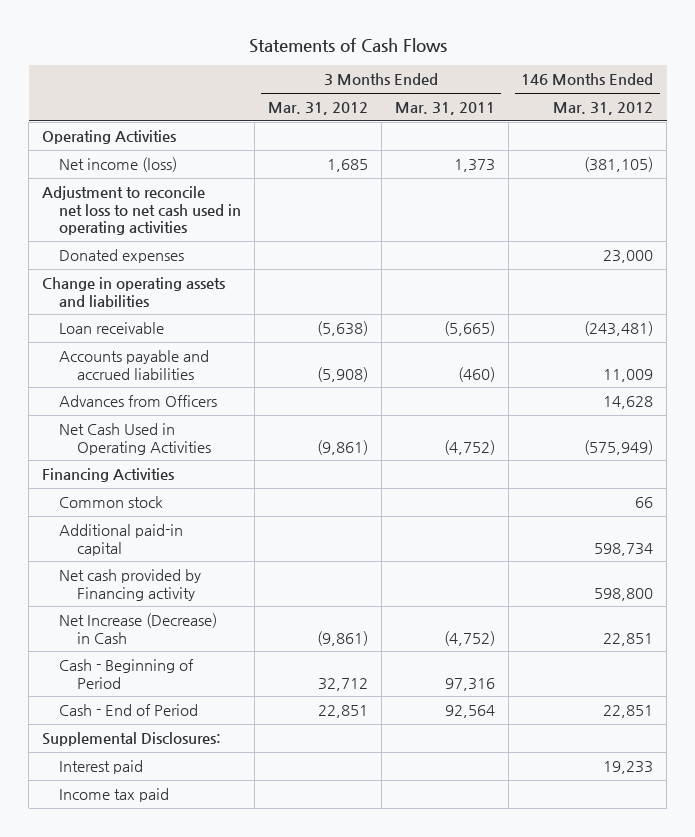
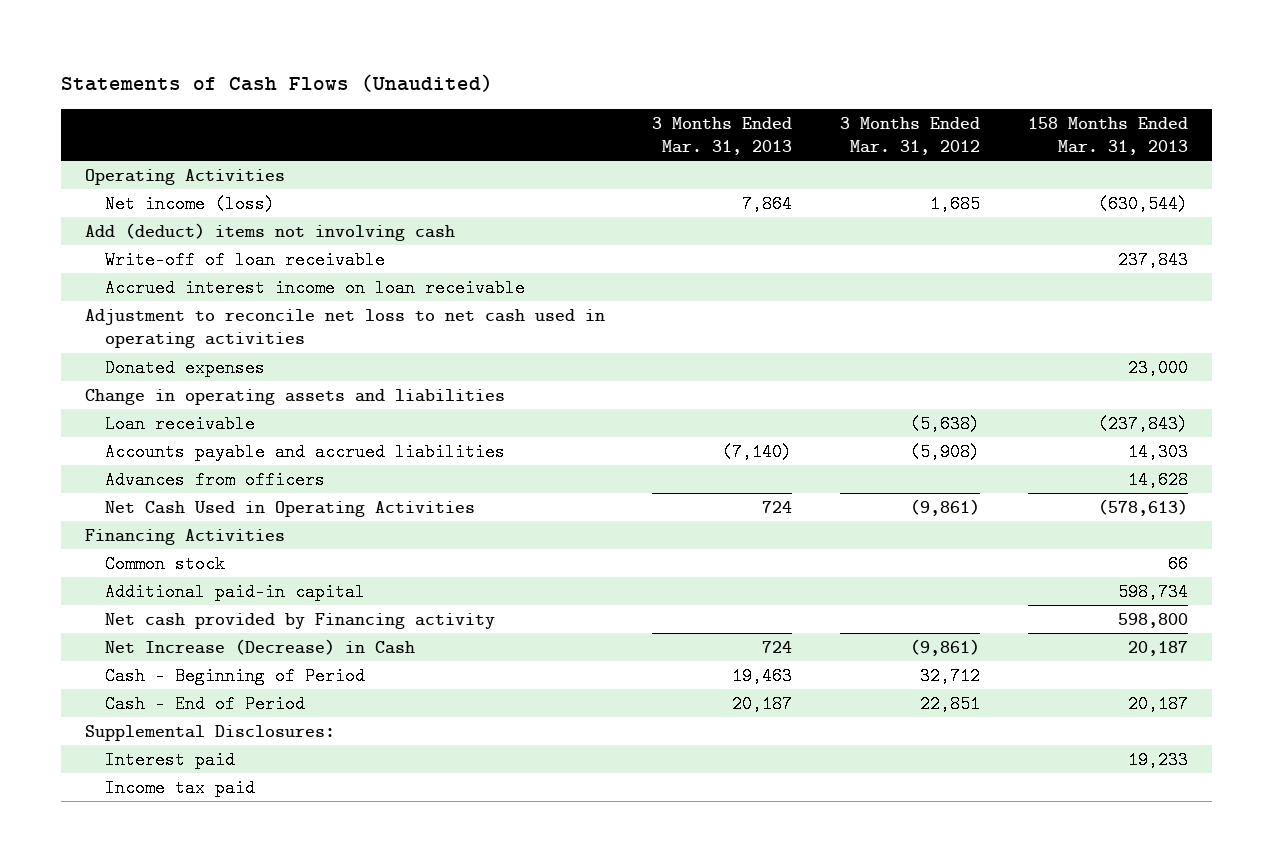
- Statements of Cash Flows
+ Statements of Cash Flows (Unaudited)
- | 3 Months Ended Mar. 31, 2012 | 3 Months Ended Mar. 31, 2011 | 146 Months Ended Mar. 31, 2012
+ | 3 Months Ended Mar. 31, 2013 | 3 Months Ended Mar. 31, 2012 | 158 Months Ended Mar. 31, 2013
+ Add (deduct) items not involving cash
+ Write-off of loan receivable | | | 237,843
+ Accrued interest income on loan receivable
- Advances from Officers | | | 14,628
+ Advances from officers | | | 14,628

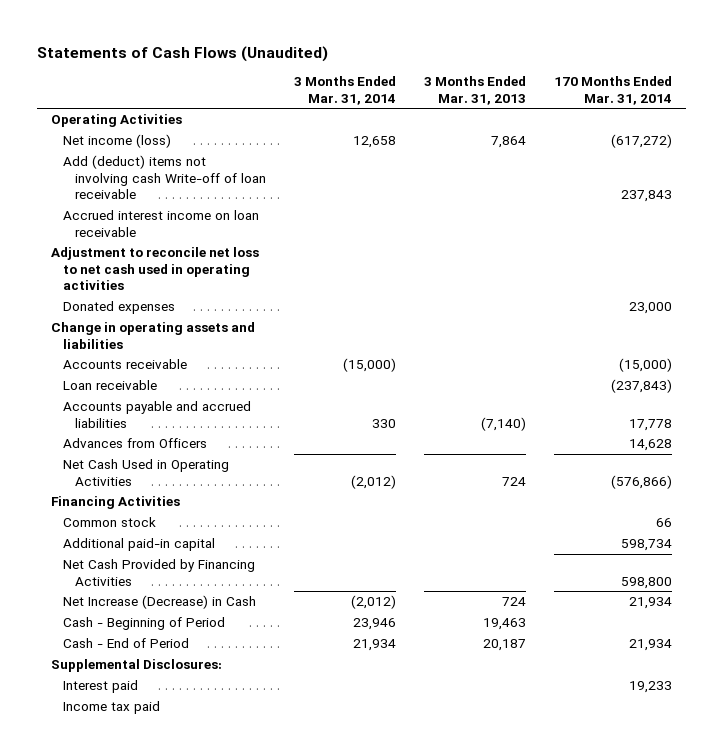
- | 3 Months Ended Mar. 31, 2013 | 3 Months Ended Mar. 31, 2012 | 158 Months Ended Mar. 31, 2013
+ | 3 Months Ended Mar. 31, 2014 | 3 Months Ended Mar. 31, 2013 | 170 Months Ended Mar. 31, 2014
- Add (deduct) items not involving cash
- Write-off of loan receivable | | | 237,843
+ Add (deduct) items not involving cash Write-off of loan receivable | | | 237,843
+ Accounts receivable | (15,000) | | (15,000)
- Advances from officers | | | 14,628
+ Advances from Officers | | | 14,628
- Net cash provided by Financing activity | | | 598,800
+ Net Cash Provided by Financing Activities | | | 598,800

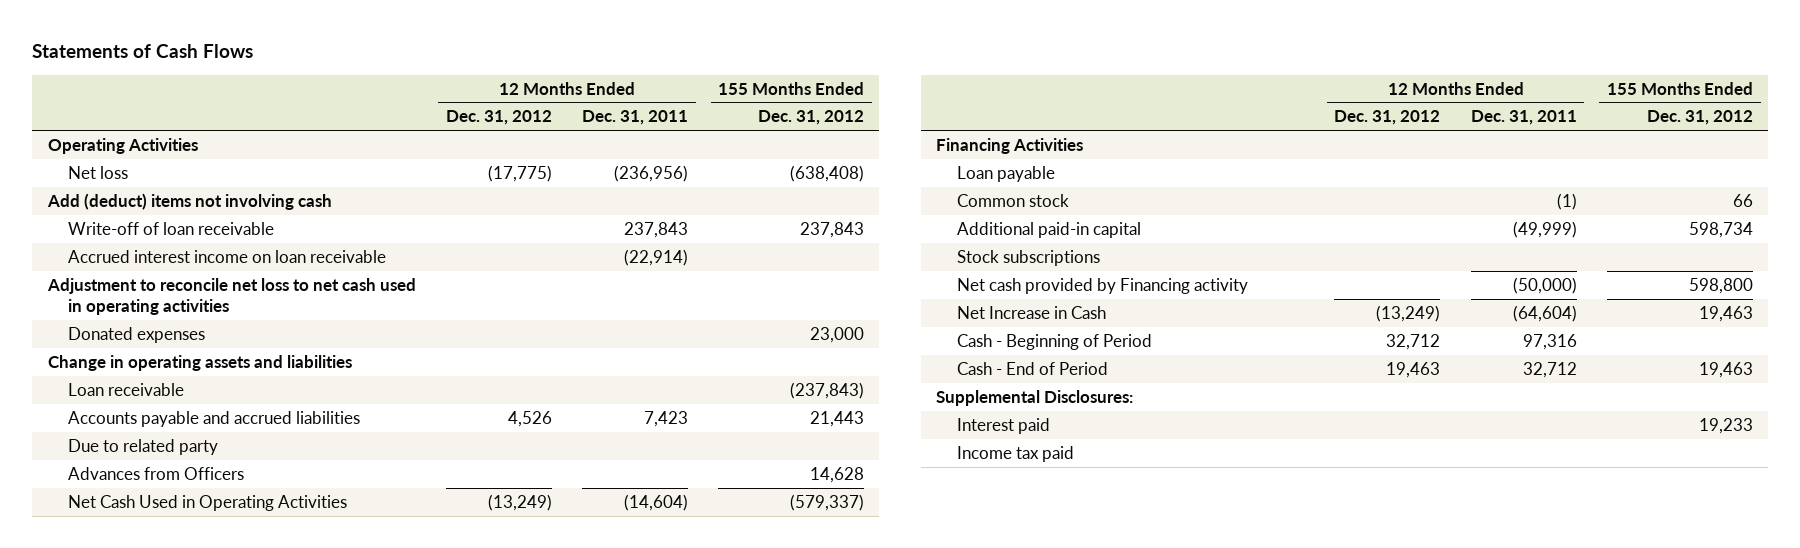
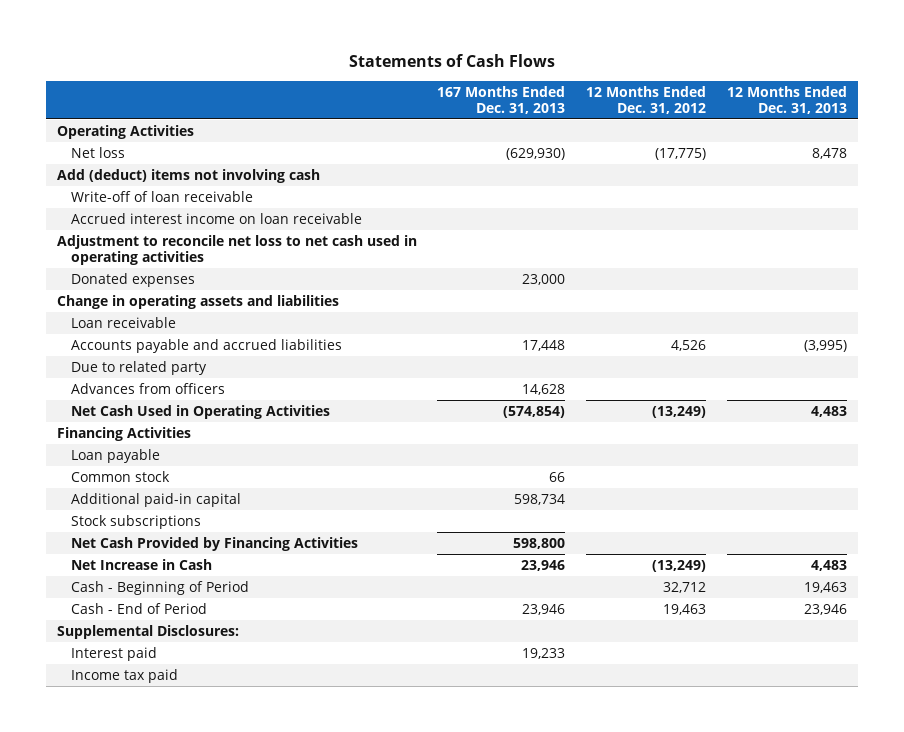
- | 12 Months Ended Dec. 31, 2012 | 12 Months Ended Dec. 31, 2011 | 155 Months Ended Dec. 31, 2012
+ | 167 Months Ended Dec. 31, 2013 | 12 Months Ended Dec. 31, 2012 | 12 Months Ended Dec. 31, 2013
- Advances from Officers | | | 14,628
+ Advances from officers | 14,628 | |
- Net cash provided by Financing activity | | (50,000) | 598,800
+ Net Cash Provided by Financing Activities | 598,800 | |

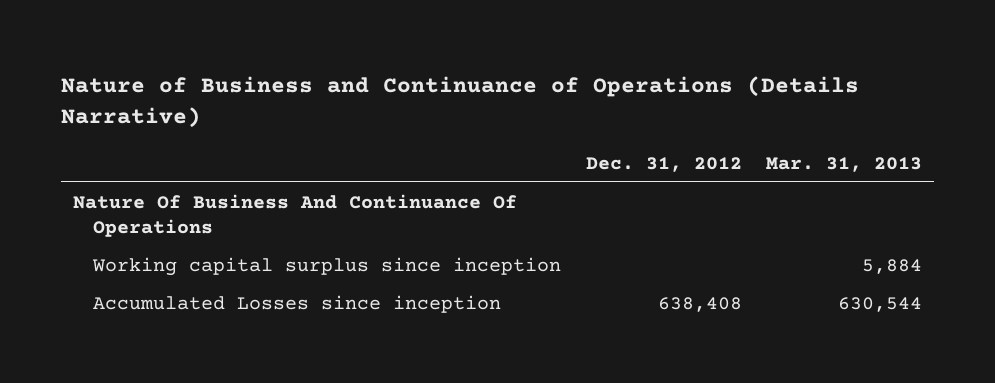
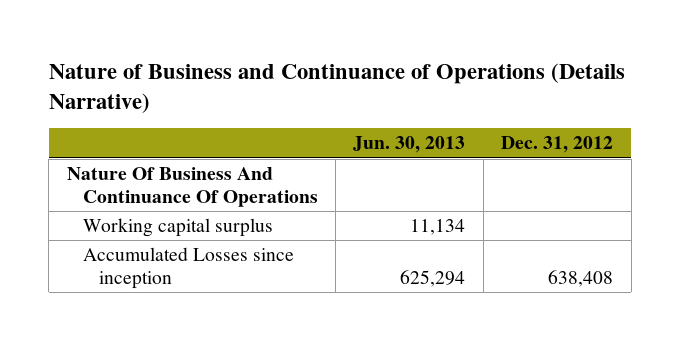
- | Dec. 31, 2012 | Mar. 31, 2013
+ | Jun. 30, 2013 | Dec. 31, 2012
- Working capital surplus since inception | | 5,884
+ Working capital surplus | 11,134 |

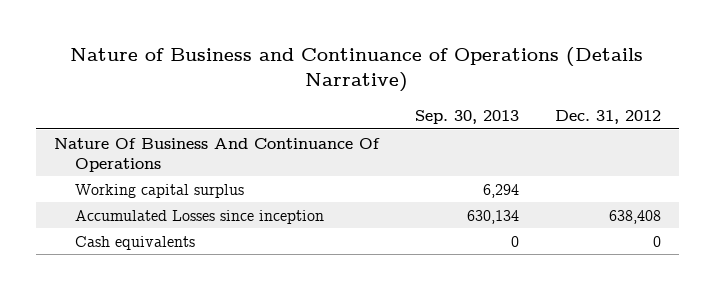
- | Jun. 30, 2013 | Dec. 31, 2012
+ | Sep. 30, 2013 | Dec. 31, 2012
+ Cash equivalents | 0 | 0

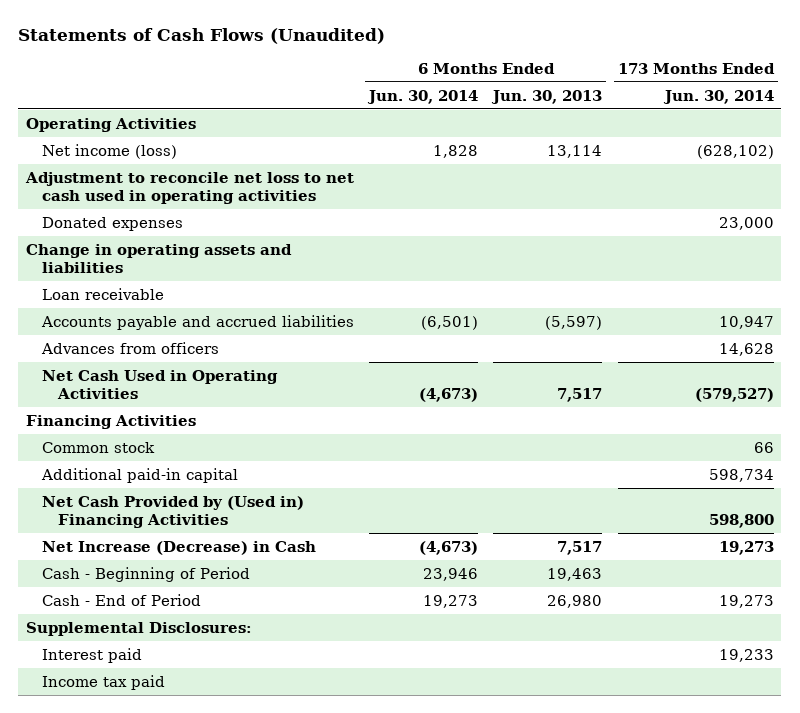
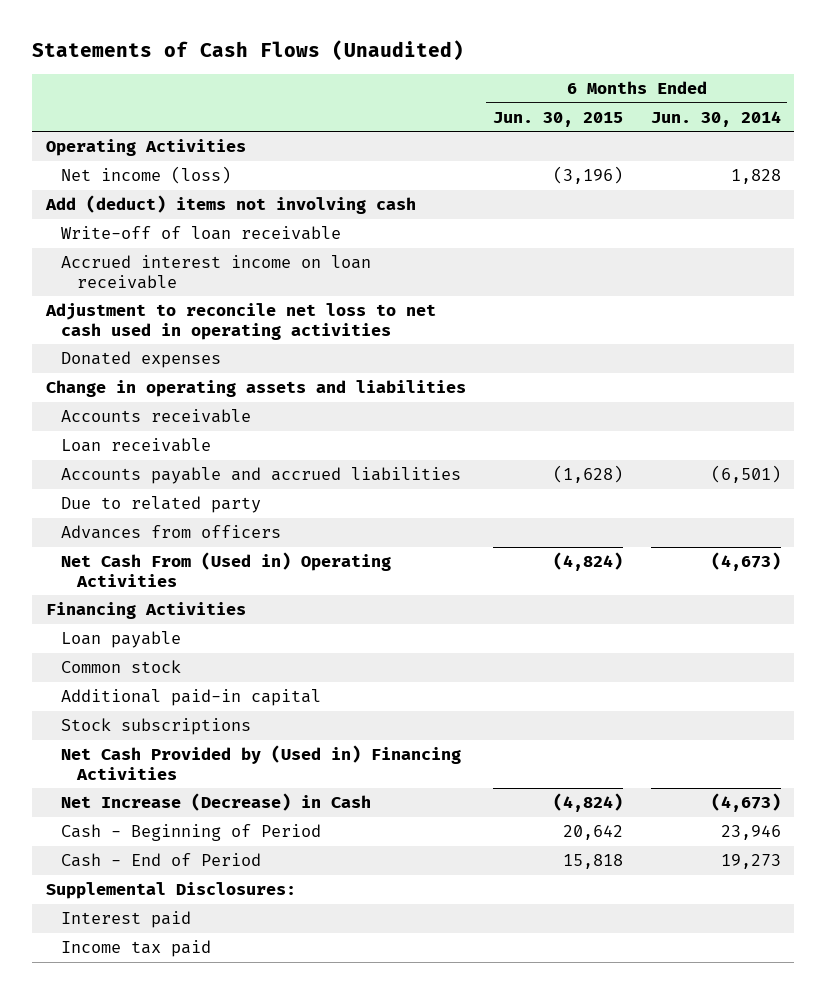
- | 6 Months Ended Jun. 30, 2014 | 6 Months Ended Jun. 30, 2013 | 173 Months Ended Jun. 30, 2014
+ | 6 Months Ended Jun. 30, 2015 | 6 Months Ended Jun. 30, 2014
+ Add (deduct) items not involving cash
+ Write-off of loan receivable
+ Accrued interest income on loan receivable
+ Accounts receivable
+ Due to related party
- Net Cash Used in Operating Activities | (4,673) | 7,517 | (579,527)
+ Net Cash From (Used in) Operating Activities | (4,824) | (4,673)
+ Loan payable
+ Stock subscriptions

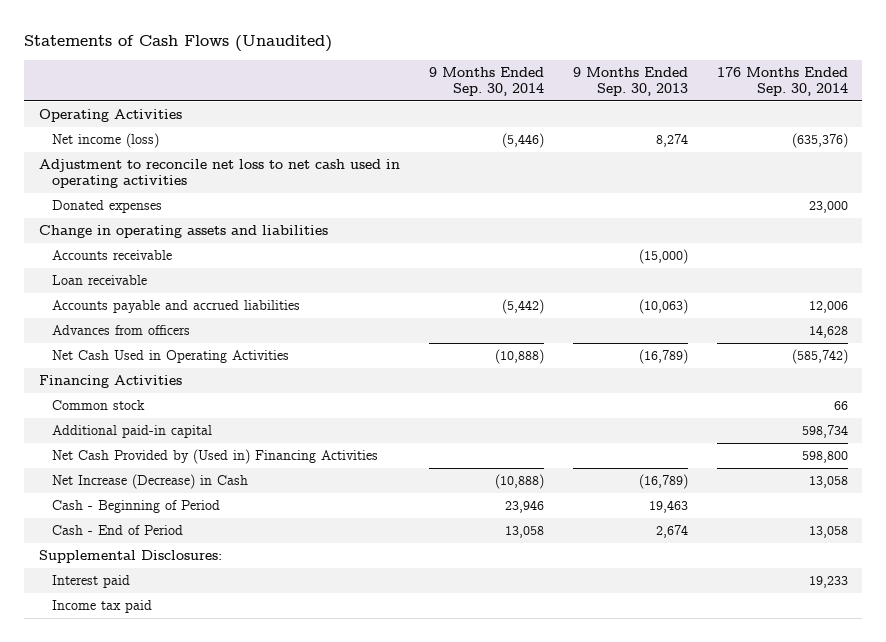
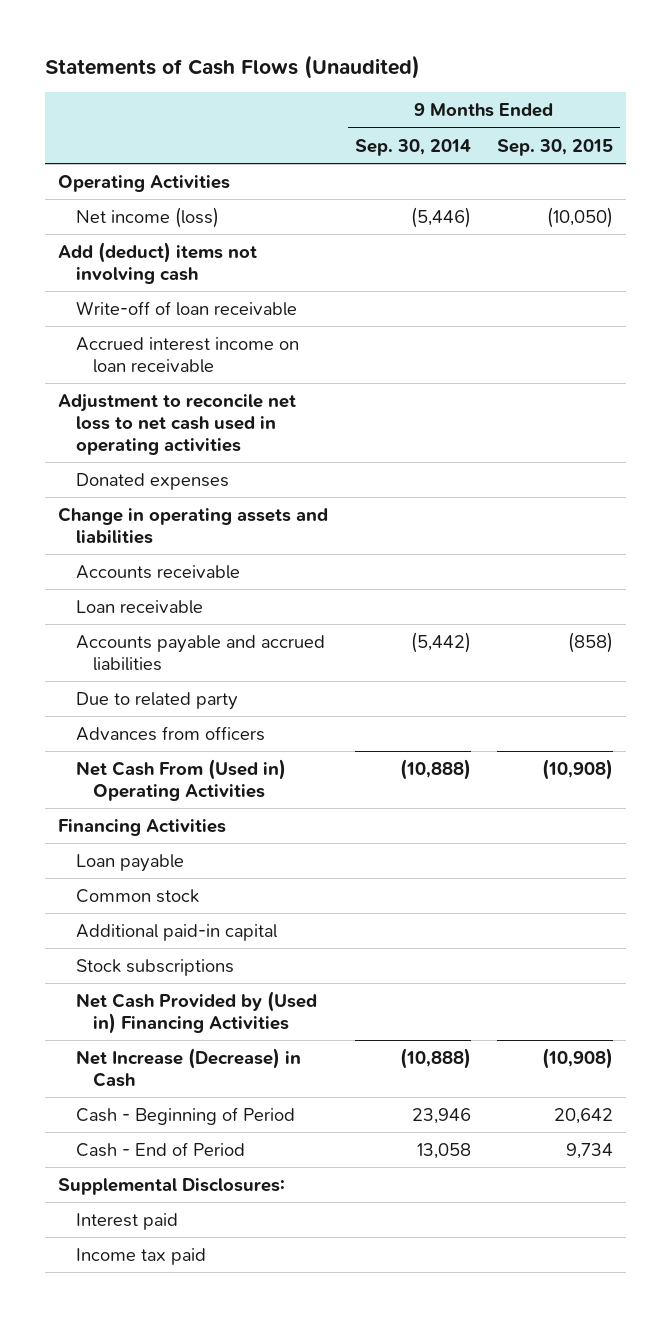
- | 9 Months Ended Sep. 30, 2014 | 9 Months Ended Sep. 30, 2013 | 176 Months Ended Sep. 30, 2014
+ | 9 Months Ended Sep. 30, 2014 | 9 Months Ended Sep. 30, 2015
+ Add (deduct) items not involving cash
+ Write-off of loan receivable
+ Accrued interest income on loan receivable
+ Due to related party
- Net Cash Used in Operating Activities | (10,888) | (16,789) | (585,742)
+ Net Cash From (Used in) Operating Activities | (10,888) | (10,908)
+ Loan payable
+ Stock subscriptions

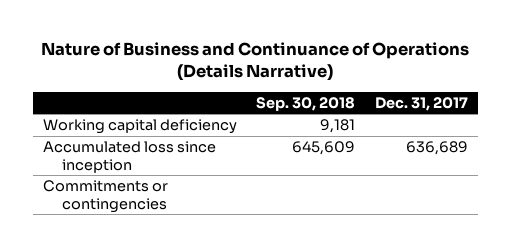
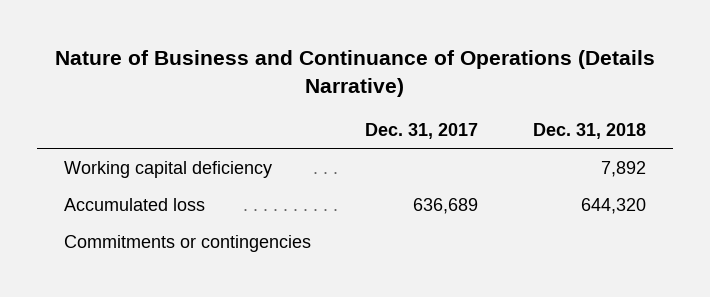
- | Sep. 30, 2018 | Dec. 31, 2017
+ | Dec. 31, 2017 | Dec. 31, 2018
- Accumulated loss since inception | 645,609 | 636,689
+ Accumulated loss | 636,689 | 644,320

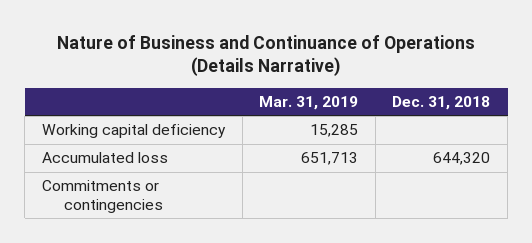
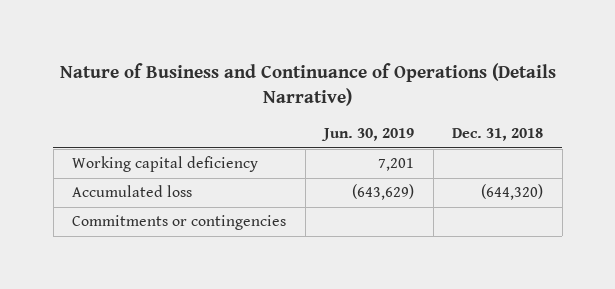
- | Mar. 31, 2019 | Dec. 31, 2018
+ | Jun. 30, 2019 | Dec. 31, 2018
- Accumulated loss | 651,713 | 644,320
+ Accumulated loss | (643,629) | (644,320)

